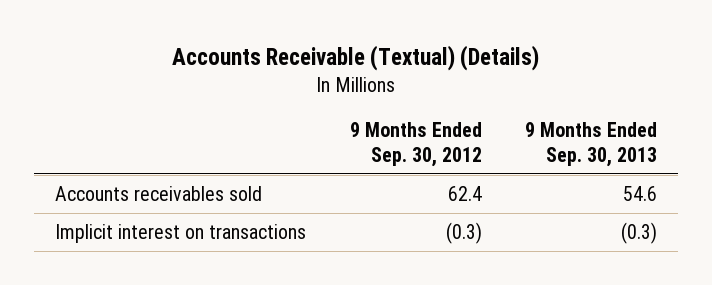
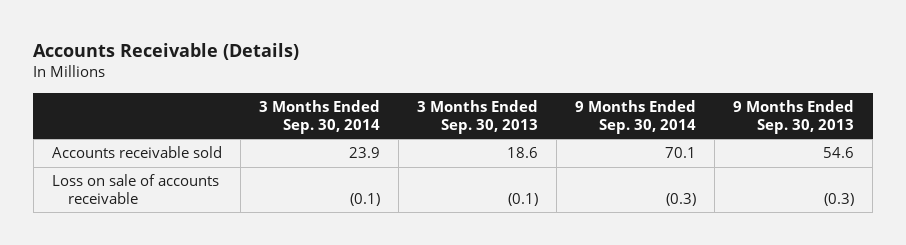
- Accounts Receivable (Textual) (Details)
+ Accounts Receivable (Details)
- | 9 Months Ended Sep. 30, 2012 | 9 Months Ended Sep. 30, 2013
+ | 3 Months Ended Sep. 30, 2014 | 3 Months Ended Sep. 30, 2013 | 9 Months Ended Sep. 30, 2014 | 9 Months Ended Sep. 30, 2013
- Accounts receivables sold | 62.4 | 54.6
- Implicit interest on transactions | (0.3) | (0.3)
+ Accounts receivable sold | 23.9 | 18.6 | 70.1 | 54.6
+ Loss on sale of accounts receivable | (0.1) | (0.1) | (0.3) | (0.3)

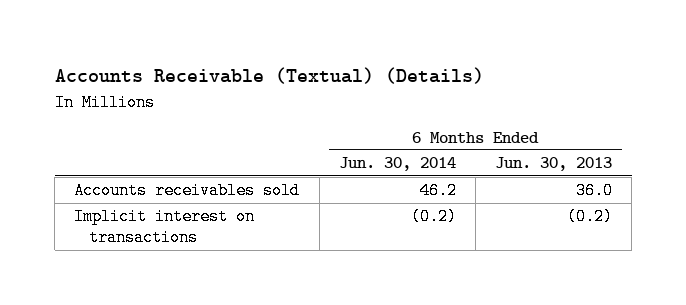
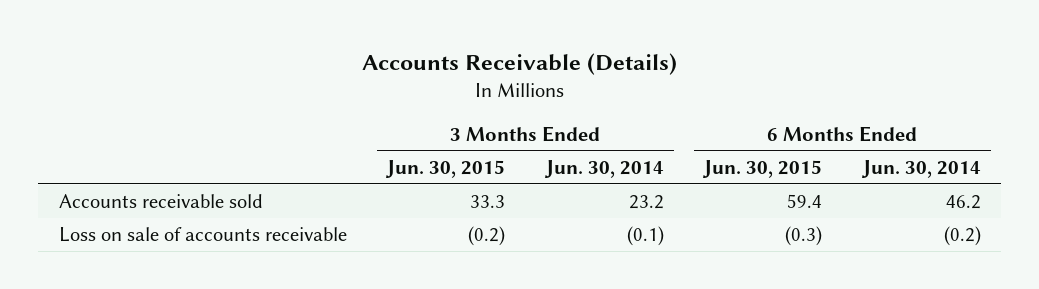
- Accounts Receivable (Textual) (Details)
+ Accounts Receivable (Details)
- | 6 Months Ended Jun. 30, 2014 | 6 Months Ended Jun. 30, 2013
+ | 3 Months Ended Jun. 30, 2015 | 3 Months Ended Jun. 30, 2014 | 6 Months Ended Jun. 30, 2015 | 6 Months Ended Jun. 30, 2014
- Accounts receivables sold | 46.2 | 36.0
- Implicit interest on transactions | (0.2) | (0.2)
+ Accounts receivable sold | 33.3 | 23.2 | 59.4 | 46.2
+ Loss on sale of accounts receivable | (0.2) | (0.1) | (0.3) | (0.2)

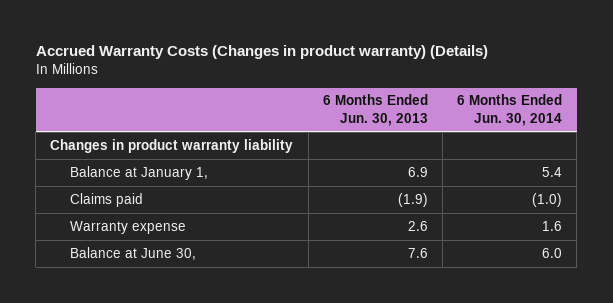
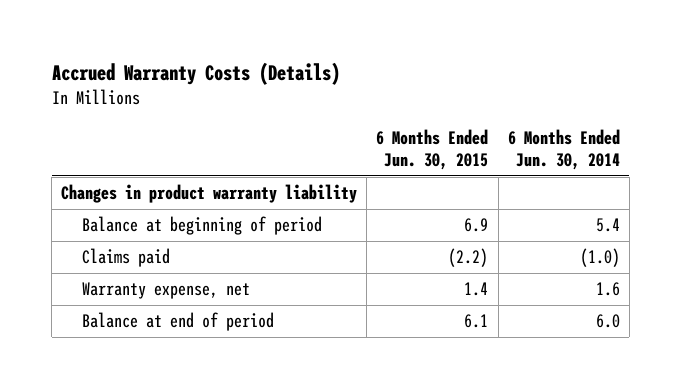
- Accrued Warranty Costs (Changes in product warranty) (Details)
+ Accrued Warranty Costs (Details)
- | 6 Months Ended Jun. 30, 2013 | 6 Months Ended Jun. 30, 2014
+ | 6 Months Ended Jun. 30, 2015 | 6 Months Ended Jun. 30, 2014
- Balance at January 1, | 6.9 | 5.4
+ Balance at beginning of period | 6.9 | 5.4
- Warranty expense | 2.6 | 1.6
- Balance at June 30, | 7.6 | 6.0
+ Warranty expense, net | 1.4 | 1.6
+ Balance at end of period | 6.1 | 6.0

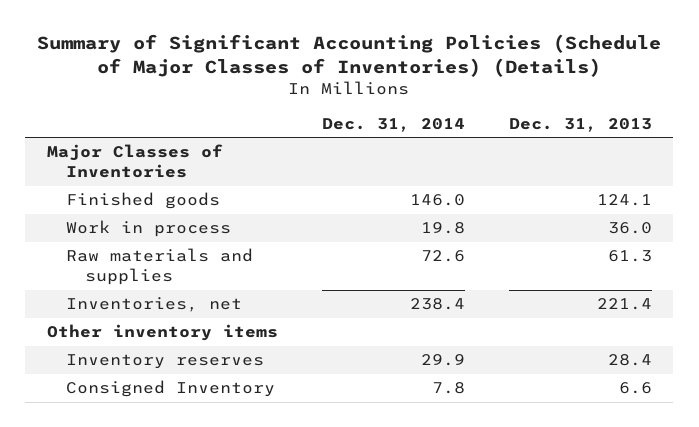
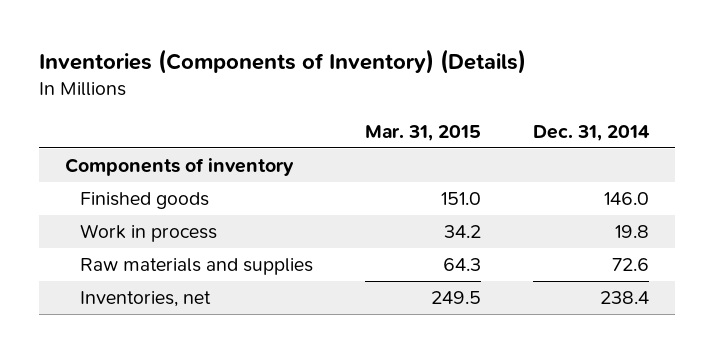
- Summary of Significant Accounting Policies (Schedule of Major Classes of Inventories) (Details)
+ Inventories (Components of Inventory) (Details)
- | Dec. 31, 2014 | Dec. 31, 2013
+ | Mar. 31, 2015 | Dec. 31, 2014
- Major Classes of Inventories
+ Components of inventory
- Other inventory items
- Inventory reserves | 29.9 | 28.4
- Consigned Inventory | 7.8 | 6.6

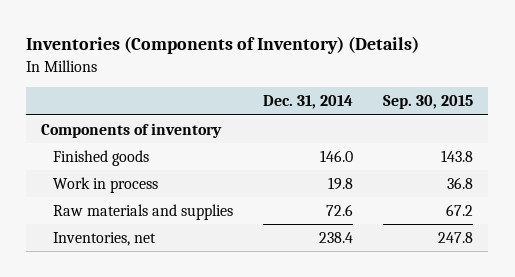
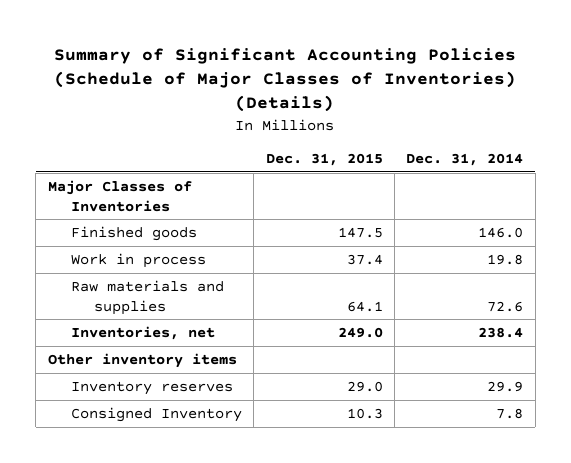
- Inventories (Components of Inventory) (Details)
+ Summary of Significant Accounting Policies (Schedule of Major Classes of Inventories) (Details)
- | Dec. 31, 2014 | Sep. 30, 2015
+ | Dec. 31, 2015 | Dec. 31, 2014
- Components of inventory
+ Major Classes of Inventories
+ Other inventory items
+ Inventory reserves | 29.0 | 29.9
+ Consigned Inventory | 10.3 | 7.8

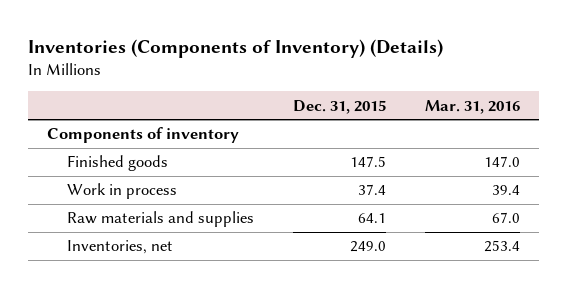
- Summary of Significant Accounting Policies (Schedule of Major Classes of Inventories) (Details)
+ Inventories (Components of Inventory) (Details)
- | Dec. 31, 2015 | Dec. 31, 2014
+ | Dec. 31, 2015 | Mar. 31, 2016
- Major Classes of Inventories
+ Components of inventory
- Other inventory items
- Inventory reserves | 29.0 | 29.9
- Consigned Inventory | 10.3 | 7.8

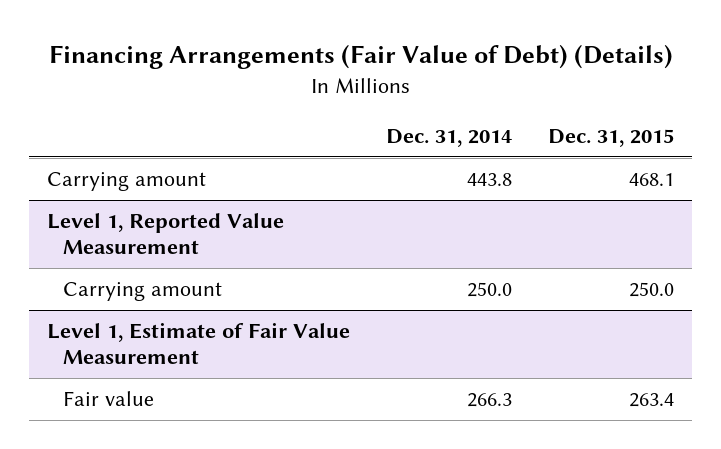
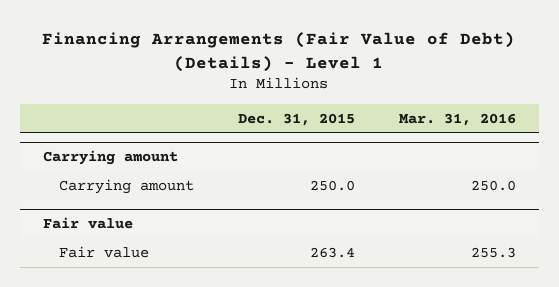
- Financing Arrangements (Fair Value of Debt) (Details)
+ Financing Arrangements (Fair Value of Debt) (Details) - Level 1
- | Dec. 31, 2014 | Dec. 31, 2015
+ | Dec. 31, 2015 | Mar. 31, 2016
- Carrying amount | 443.8 | 468.1
- Level 1, Reported Value Measurement
+ Carrying amount
- Level 1, Estimate of Fair Value Measurement
+ Fair value

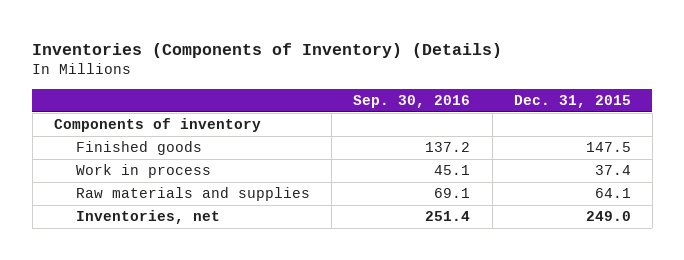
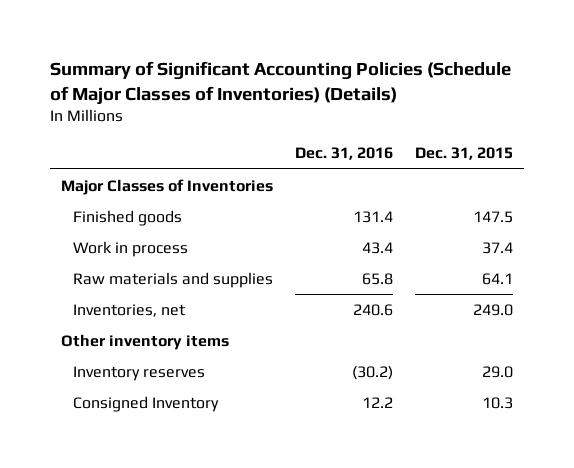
- Inventories (Components of Inventory) (Details)
+ Summary of Significant Accounting Policies (Schedule of Major Classes of Inventories) (Details)
- | Sep. 30, 2016 | Dec. 31, 2015
+ | Dec. 31, 2016 | Dec. 31, 2015
- Components of inventory
+ Major Classes of Inventories
+ Other inventory items
+ Inventory reserves | (30.2) | 29.0
+ Consigned Inventory | 12.2 | 10.3

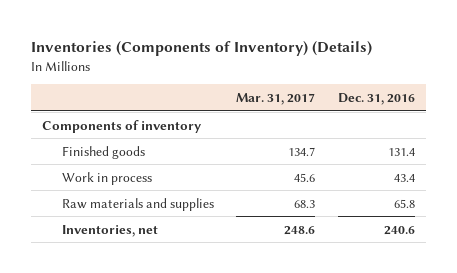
- Summary of Significant Accounting Policies (Schedule of Major Classes of Inventories) (Details)
+ Inventories (Components of Inventory) (Details)
- | Dec. 31, 2016 | Dec. 31, 2015
+ | Mar. 31, 2017 | Dec. 31, 2016
- Major Classes of Inventories
+ Components of inventory
- Other inventory items
- Inventory reserves | (30.2) | 29.0
- Consigned Inventory | 12.2 | 10.3

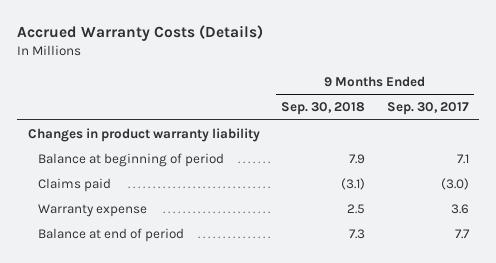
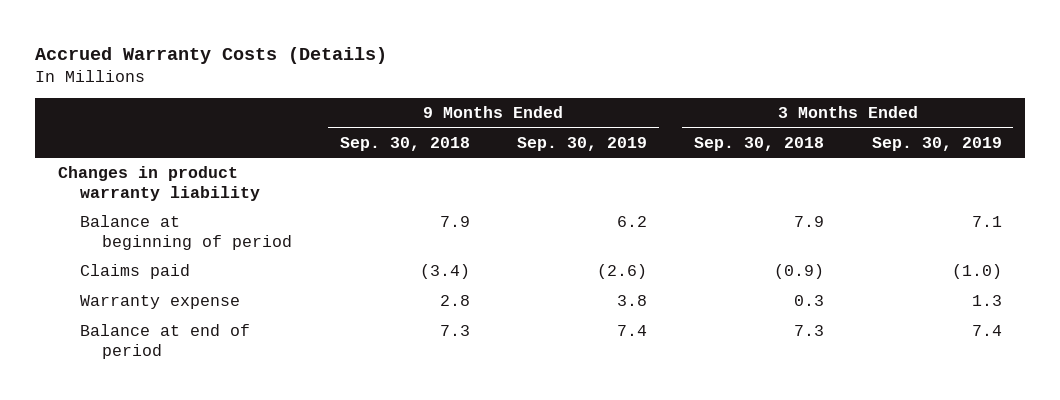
- | 9 Months Ended Sep. 30, 2018 | 9 Months Ended Sep. 30, 2017
+ | 9 Months Ended Sep. 30, 2018 | 9 Months Ended Sep. 30, 2019 | 3 Months Ended Sep. 30, 2018 | 3 Months Ended Sep. 30, 2019
- Claims paid | (3.1) | (3.0)
- Warranty expense | 2.5 | 3.6
+ Claims paid | (3.4) | (2.6) | (0.9) | (1.0)
+ Warranty expense | 2.8 | 3.8 | 0.3 | 1.3

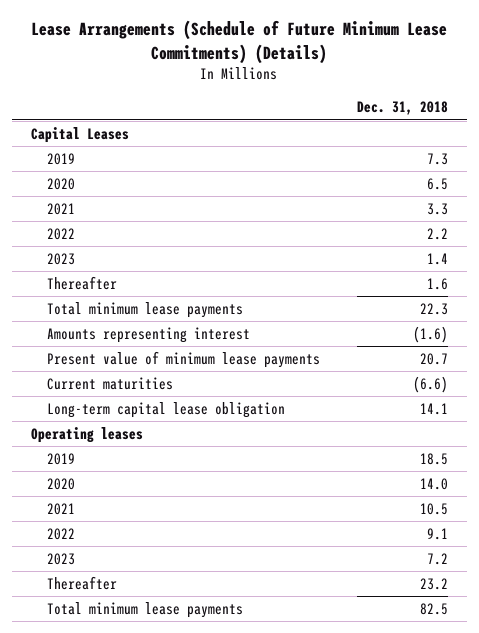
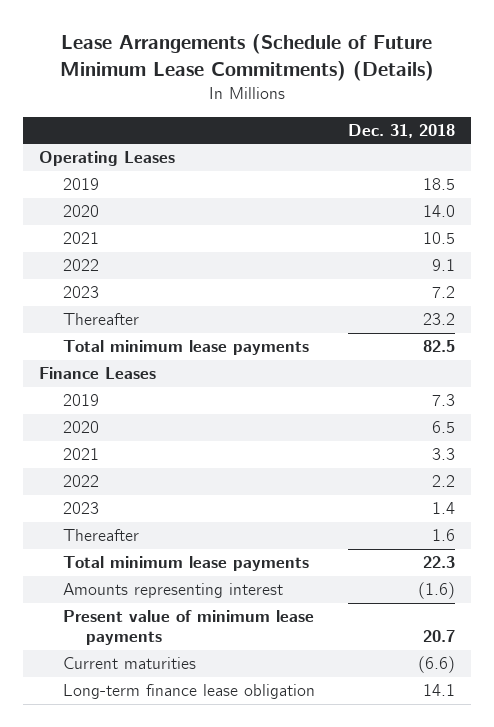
- Capital Leases
+ Operating Leases
moved up: 2019 | 18.5
moved up: 2020 | 14.0
moved up: 2021 | 10.5
moved up: 2022 | 9.1
moved up: 2023 | 7.2
moved up: Thereafter | 23.2
moved up: Total minimum lease payments | 82.5
+ Finance Leases
- Long-term capital lease obligation | 14.1
- Operating leases
+ Long-term finance lease obligation | 14.1

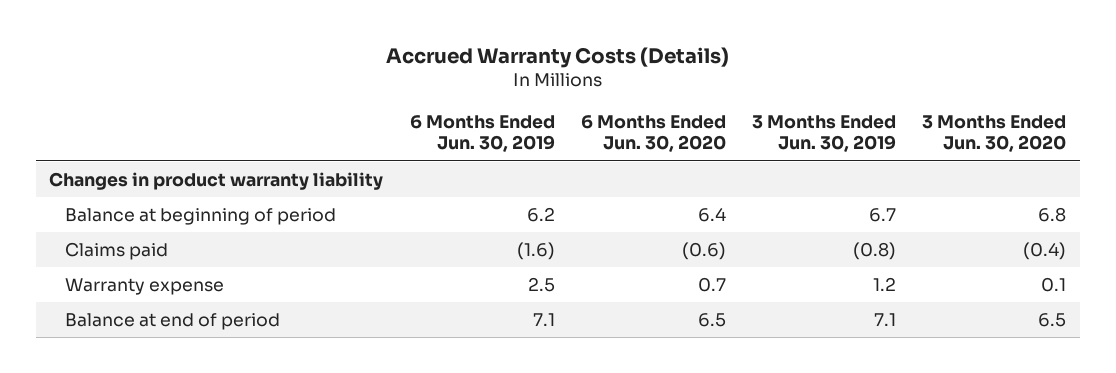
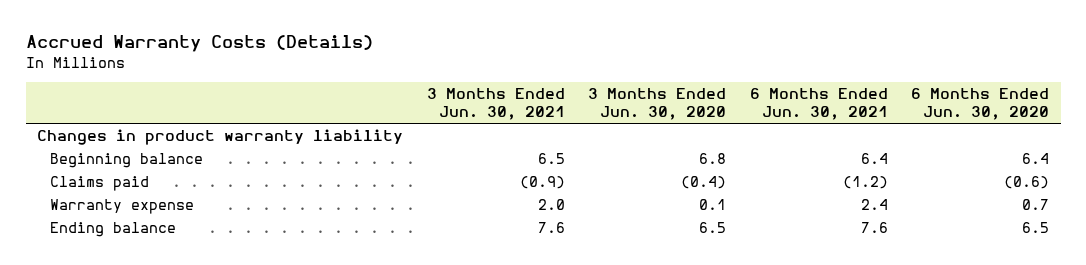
- | 6 Months Ended Jun. 30, 2019 | 6 Months Ended Jun. 30, 2020 | 3 Months Ended Jun. 30, 2019 | 3 Months Ended Jun. 30, 2020
+ | 3 Months Ended Jun. 30, 2021 | 3 Months Ended Jun. 30, 2020 | 6 Months Ended Jun. 30, 2021 | 6 Months Ended Jun. 30, 2020
- Balance at beginning of period | 6.2 | 6.4 | 6.7 | 6.8
+ Beginning balance | 6.5 | 6.8 | 6.4 | 6.4
- Balance at end of period | 7.1 | 6.5 | 7.1 | 6.5
+ Ending balance | 7.6 | 6.5 | 7.6 | 6.5

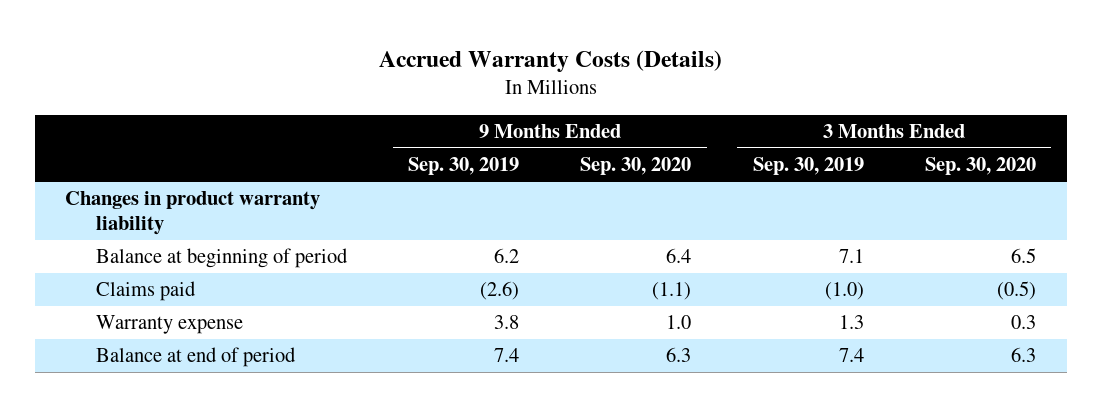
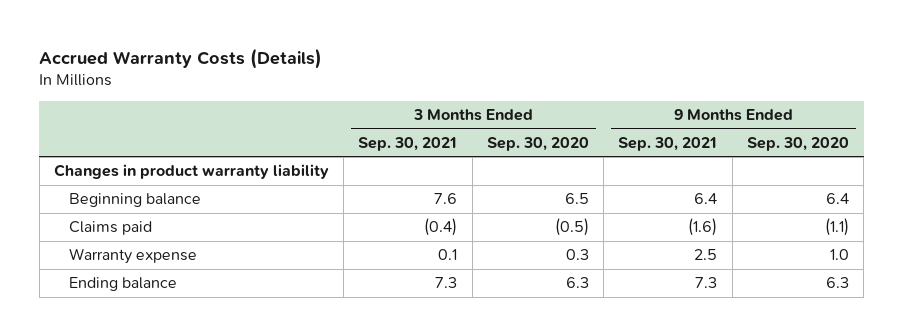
- | 9 Months Ended Sep. 30, 2019 | 9 Months Ended Sep. 30, 2020 | 3 Months Ended Sep. 30, 2019 | 3 Months Ended Sep. 30, 2020
+ | 3 Months Ended Sep. 30, 2021 | 3 Months Ended Sep. 30, 2020 | 9 Months Ended Sep. 30, 2021 | 9 Months Ended Sep. 30, 2020
- Balance at beginning of period | 6.2 | 6.4 | 7.1 | 6.5
+ Beginning balance | 7.6 | 6.5 | 6.4 | 6.4
- Balance at end of period | 7.4 | 6.3 | 7.4 | 6.3
+ Ending balance | 7.3 | 6.3 | 7.3 | 6.3

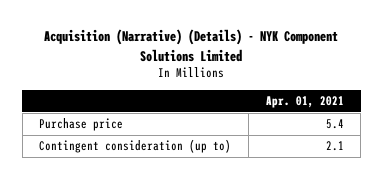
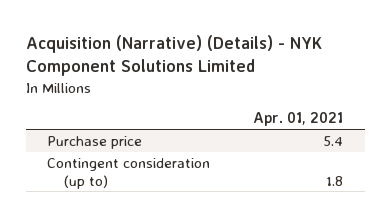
- Contingent consideration (up to) | 2.1
+ Contingent consideration (up to) | 1.8

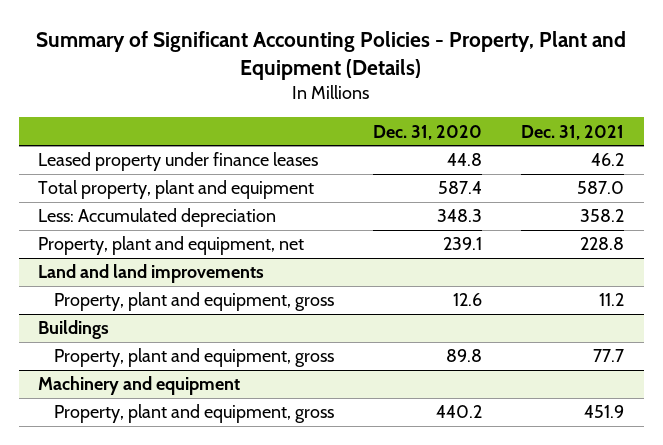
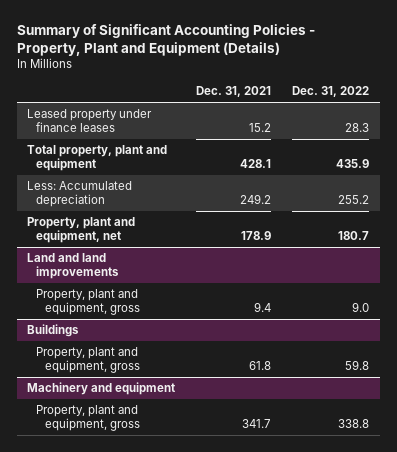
- | Dec. 31, 2020 | Dec. 31, 2021
+ | Dec. 31, 2021 | Dec. 31, 2022
- Leased property under finance leases | 44.8 | 46.2
- Total property, plant and equipment | 587.4 | 587.0
- Less: Accumulated depreciation | 348.3 | 358.2
- Property, plant and equipment, net | 239.1 | 228.8
+ Leased property under finance leases | 15.2 | 28.3
+ Total property, plant and equipment | 428.1 | 435.9
+ Less: Accumulated depreciation | 249.2 | 255.2
+ Property, plant and equipment, net | 178.9 | 180.7
@ Land and land improvements
- Property, plant and equipment, gross | 12.6 | 11.2
+ Property, plant and equipment, gross | 9.4 | 9.0
@ Buildings
- Property, plant and equipment, gross | 89.8 | 77.7
+ Property, plant and equipment, gross | 61.8 | 59.8
@ Machinery and equipment
- Property, plant and equipment, gross | 440.2 | 451.9
+ Property, plant and equipment, gross | 341.7 | 338.8

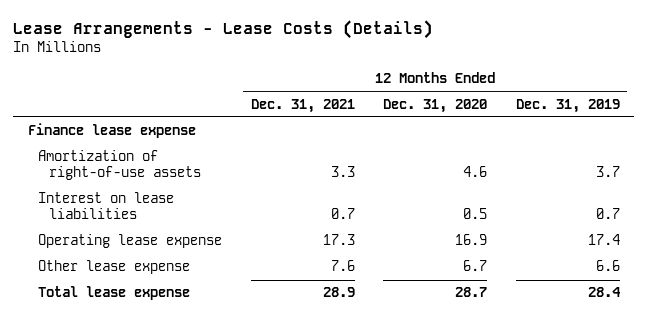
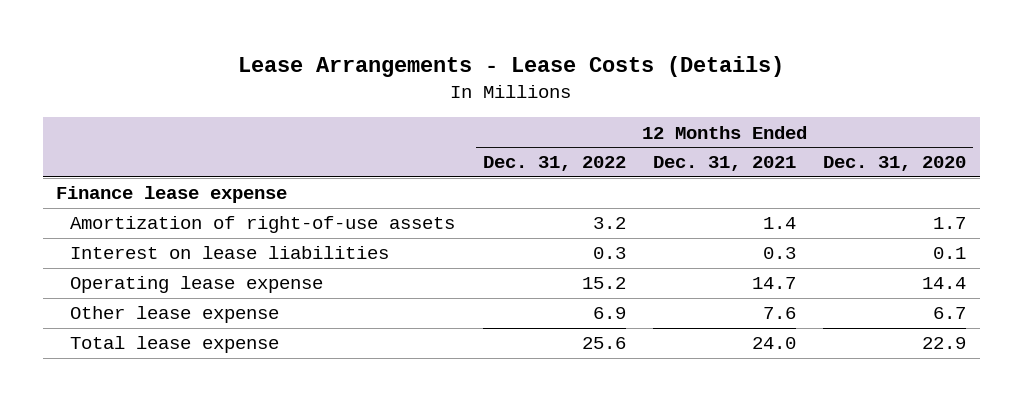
- | 12 Months Ended Dec. 31, 2021 | 12 Months Ended Dec. 31, 2020 | 12 Months Ended Dec. 31, 2019
+ | 12 Months Ended Dec. 31, 2022 | 12 Months Ended Dec. 31, 2021 | 12 Months Ended Dec. 31, 2020
- Amortization of right-of-use assets | 3.3 | 4.6 | 3.7
- Interest on lease liabilities | 0.7 | 0.5 | 0.7
- Operating lease expense | 17.3 | 16.9 | 17.4
+ Amortization of right-of-use assets | 3.2 | 1.4 | 1.7
+ Interest on lease liabilities | 0.3 | 0.3 | 0.1
+ Operating lease expense | 15.2 | 14.7 | 14.4
- Total lease expense | 28.9 | 28.7 | 28.4
+ Total lease expense | 25.6 | 24.0 | 22.9

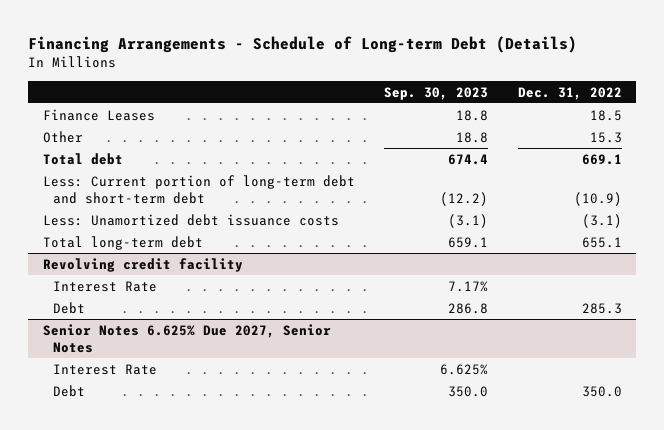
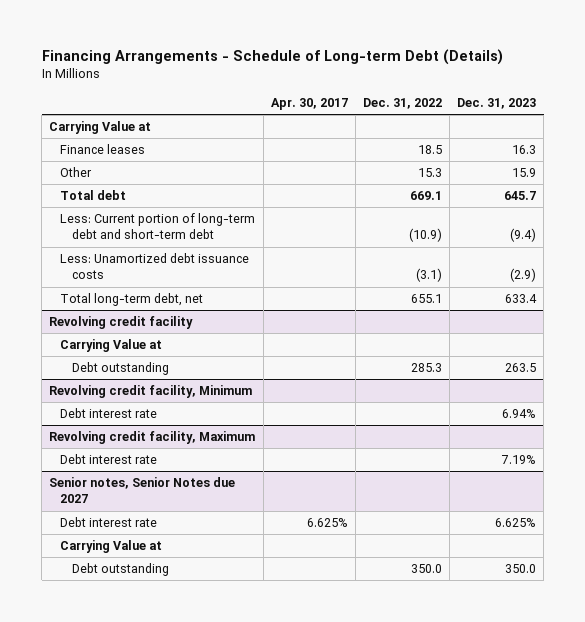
- | Sep. 30, 2023 | Dec. 31, 2022
+ | Apr. 30, 2017 | Dec. 31, 2022 | Dec. 31, 2023
- Finance Leases | 18.8 | 18.5
+ Carrying Value at
+ Finance leases | | 18.5 | 16.3
- Total long-term debt | 659.1 | 655.1
+ Total long-term debt, net | | 655.1 | 633.4
@ Revolving credit facility
- Interest Rate | 7.17% |
- Debt | 286.8 | 285.3
- Senior Notes 6.625% Due 2027, Senior Notes
- Interest Rate | 6.625% |
- Debt | 350.0 | 350.0
@ Revolving credit facility
+ Carrying Value at
+ Debt outstanding | | 285.3 | 263.5
+ Revolving credit facility, Minimum
+ Debt interest rate | | | 6.94%
+ Revolving credit facility, Maximum
+ Debt interest rate | | | 7.19%
+ Senior notes, Senior Notes due 2027
+ Debt interest rate | 6.625% | | 6.625%
+ Carrying Value at
+ Debt outstanding | | 350.0 | 350.0

